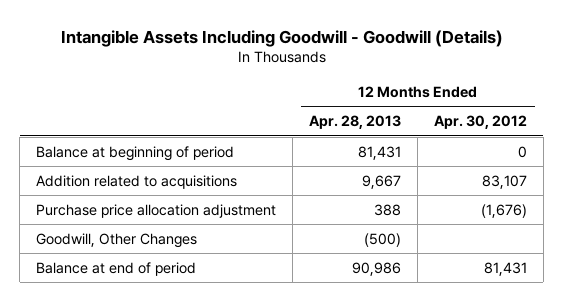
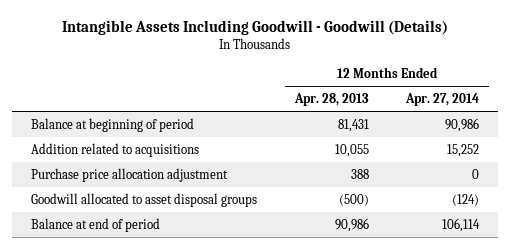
- | 12 Months Ended Apr. 28, 2013 | 12 Months Ended Apr. 30, 2012
+ | 12 Months Ended Apr. 28, 2013 | 12 Months Ended Apr. 27, 2014
- Addition related to acquisitions | 9,667 | 83,107
+ Addition related to acquisitions | 10,055 | 15,252
- Goodwill, Other Changes | (500) |
+ Goodwill allocated to asset disposal groups | (500) | (124)

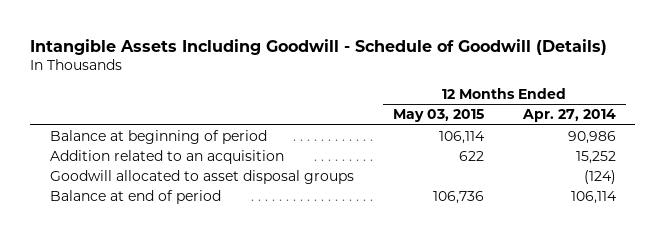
- Intangible Assets Including Goodwill - Goodwill (Details)
+ Intangible Assets Including Goodwill - Schedule of Goodwill (Details)
- | 12 Months Ended Apr. 28, 2013 | 12 Months Ended Apr. 27, 2014
+ | 12 Months Ended May 03, 2015 | 12 Months Ended Apr. 27, 2014
- Addition related to acquisitions | 10,055 | 15,252
- Purchase price allocation adjustment | 388 | 0
+ Addition related to an acquisition | 622 | 15,252

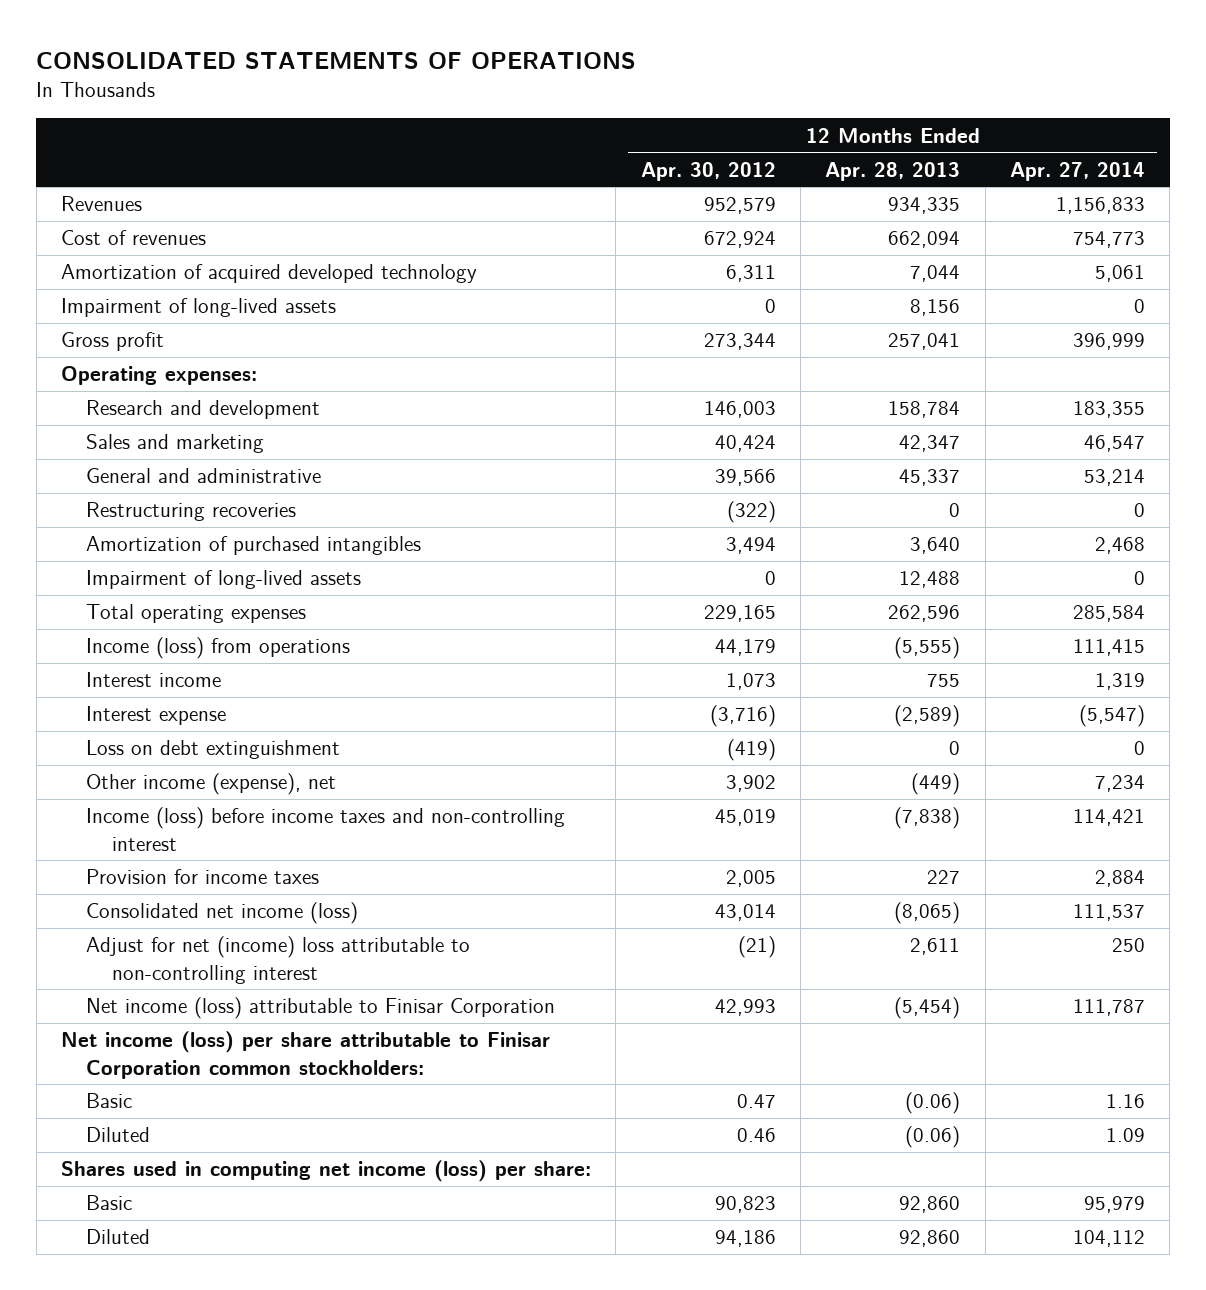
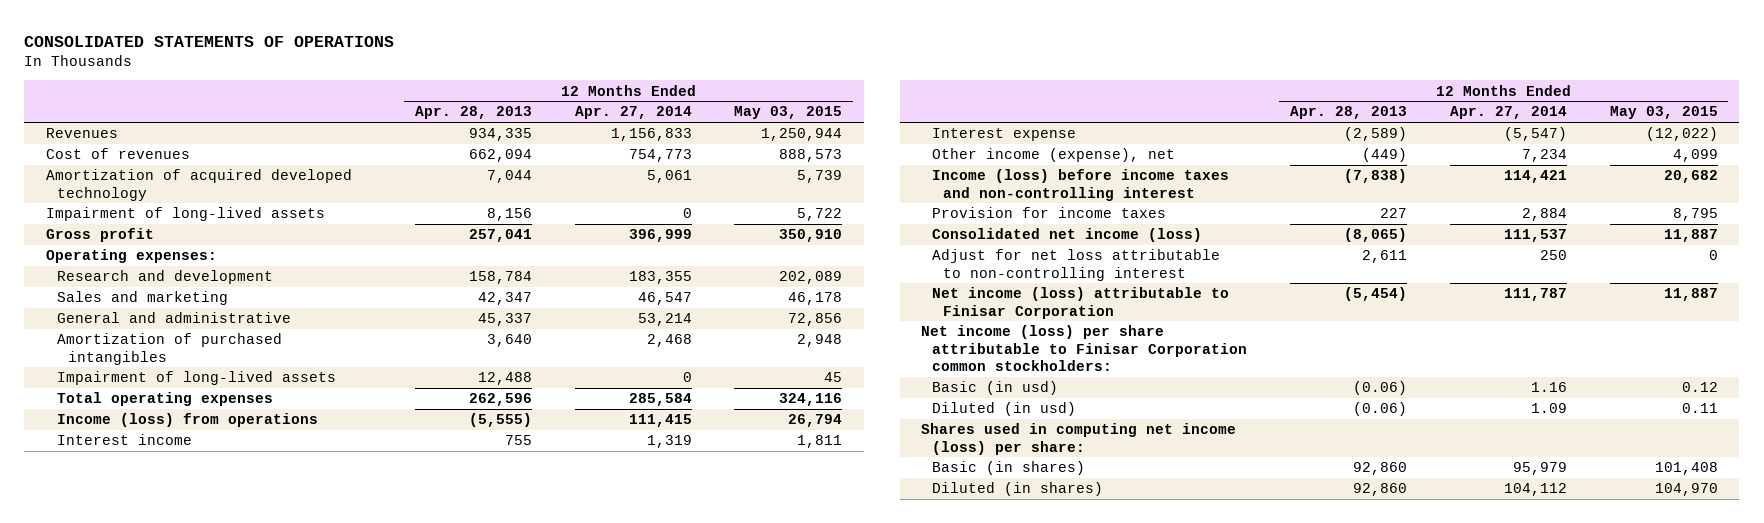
- | 12 Months Ended Apr. 30, 2012 | 12 Months Ended Apr. 28, 2013 | 12 Months Ended Apr. 27, 2014
+ | 12 Months Ended Apr. 28, 2013 | 12 Months Ended Apr. 27, 2014 | 12 Months Ended May 03, 2015
- Restructuring recoveries | (322) | 0 | 0
- Loss on debt extinguishment | (419) | 0 | 0
- Adjust for net (income) loss attributable to non-controlling interest | (21) | 2,611 | 250
+ Adjust for net loss attributable to non-controlling interest | 2,611 | 250 | 0
- Basic | 0.47 | (0.06) | 1.16
- Diluted | 0.46 | (0.06) | 1.09
+ Basic (in usd) | (0.06) | 1.16 | 0.12
+ Diluted (in usd) | (0.06) | 1.09 | 0.11
- Basic | 90,823 | 92,860 | 95,979
- Diluted | 94,186 | 92,860 | 104,112
+ Basic (in shares) | 92,860 | 95,979 | 101,408
+ Diluted (in shares) | 92,860 | 104,112 | 104,970

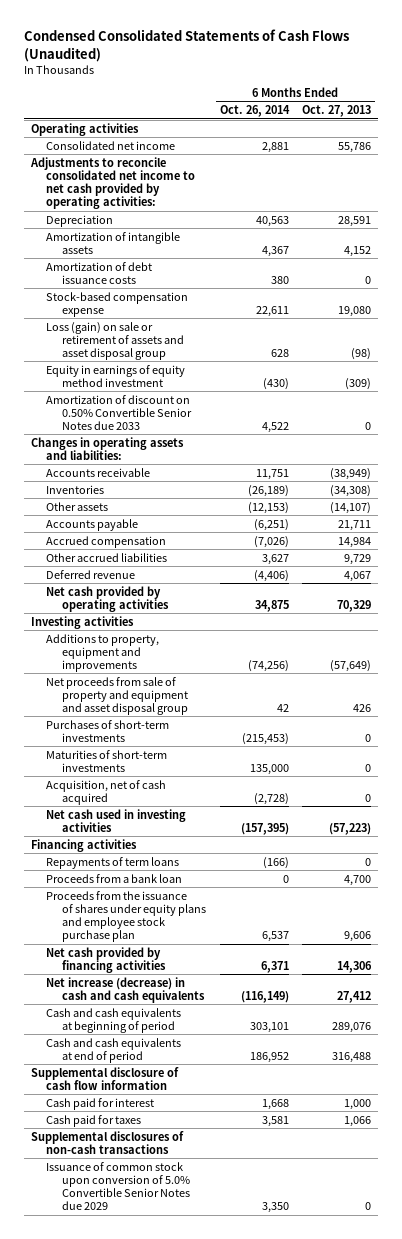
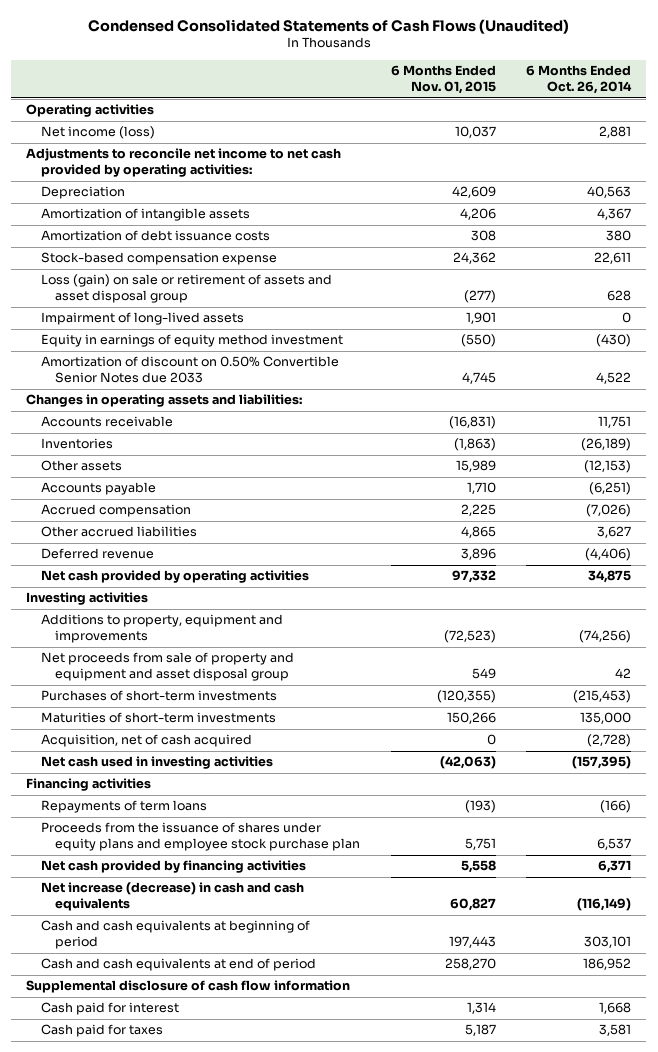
- | 6 Months Ended Oct. 26, 2014 | 6 Months Ended Oct. 27, 2013
+ | 6 Months Ended Nov. 01, 2015 | 6 Months Ended Oct. 26, 2014
- Consolidated net income | 2,881 | 55,786
- Adjustments to reconcile consolidated net income to net cash provided by operating activities:
+ Net income (loss) | 10,037 | 2,881
+ Adjustments to reconcile net income to net cash provided by operating activities:
+ Impairment of long-lived assets | 1,901 | 0
- Proceeds from a bank loan | 0 | 4,700
- Supplemental disclosures of non-cash transactions
- Issuance of common stock upon conversion of 5.0% Convertible Senior Notes due 2029 | 3,350 | 0

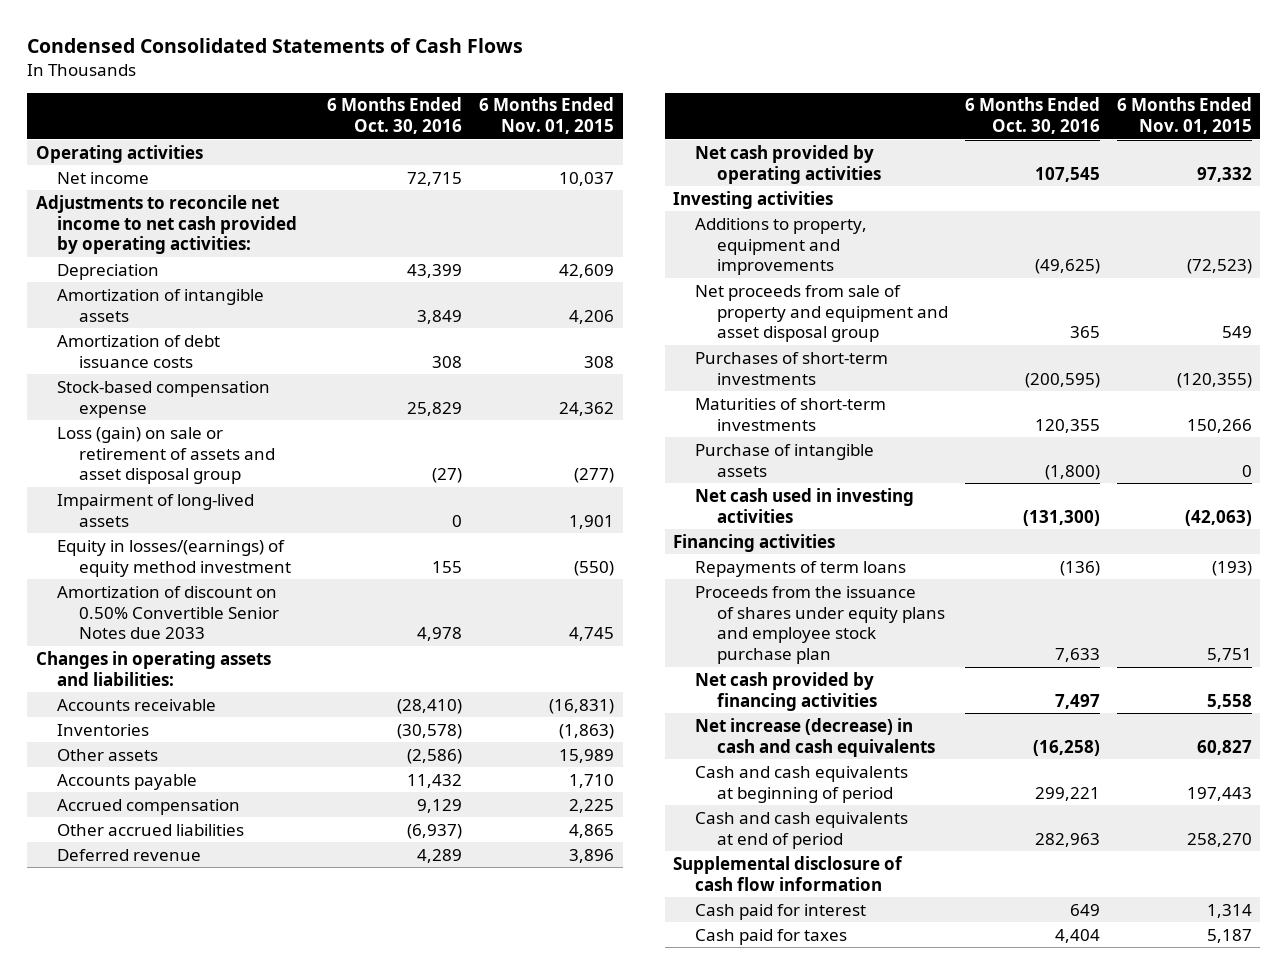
- Condensed Consolidated Statements of Cash Flows (Unaudited)
+ Condensed Consolidated Statements of Cash Flows
- | 6 Months Ended Nov. 01, 2015 | 6 Months Ended Oct. 26, 2014
+ | 6 Months Ended Oct. 30, 2016 | 6 Months Ended Nov. 01, 2015
- Net income (loss) | 10,037 | 2,881
+ Net income | 72,715 | 10,037
- Equity in earnings of equity method investment | (550) | (430)
+ Equity in losses/(earnings) of equity method investment | 155 | (550)
- Acquisition, net of cash acquired | 0 | (2,728)
+ Purchase of intangible assets | (1,800) | 0

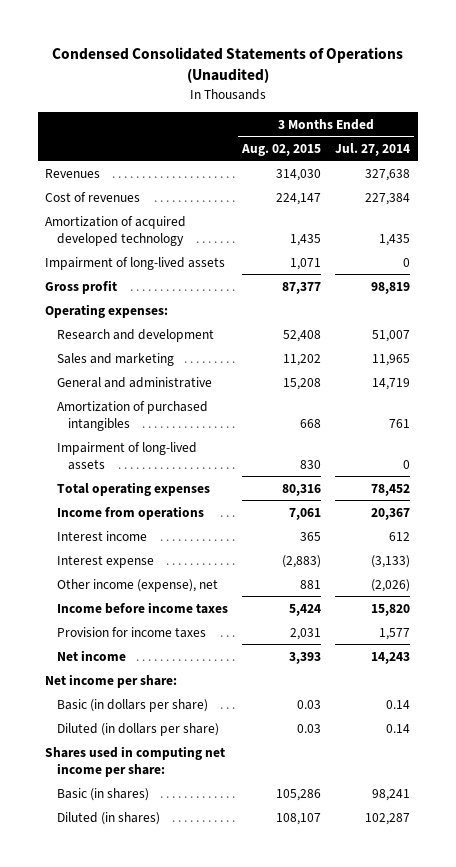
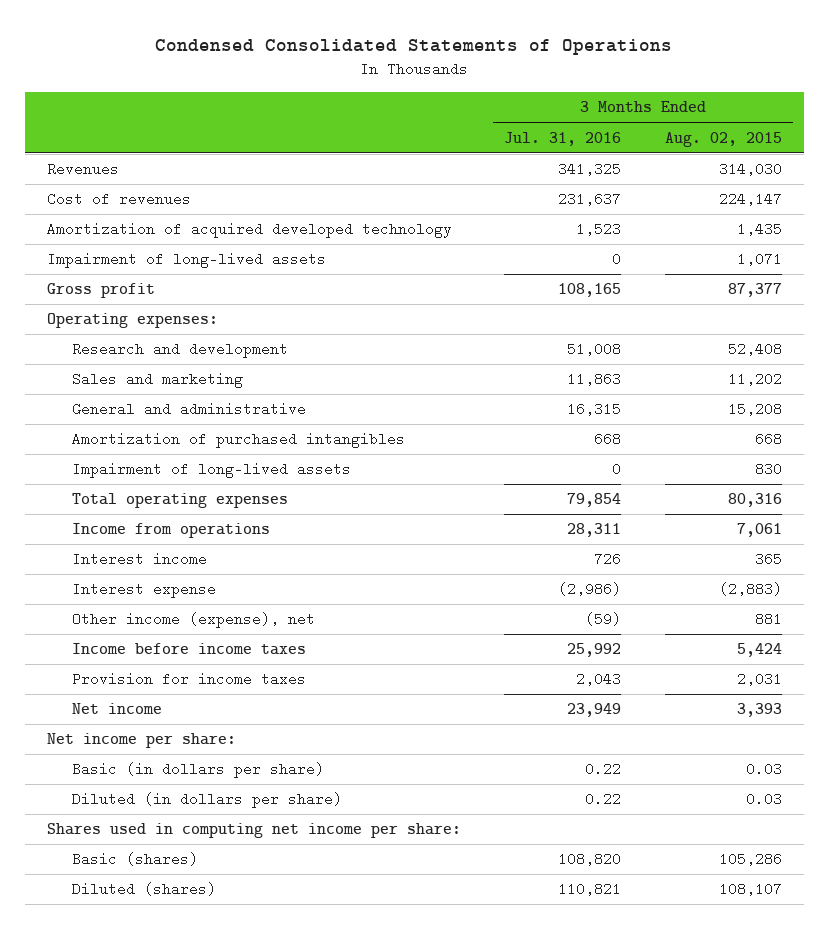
- Condensed Consolidated Statements of Operations (Unaudited)
+ Condensed Consolidated Statements of Operations
- | 3 Months Ended Aug. 02, 2015 | 3 Months Ended Jul. 27, 2014
+ | 3 Months Ended Jul. 31, 2016 | 3 Months Ended Aug. 02, 2015
- Basic (in shares) | 105,286 | 98,241
- Diluted (in shares) | 108,107 | 102,287
+ Basic (shares) | 108,820 | 105,286
+ Diluted (shares) | 110,821 | 108,107

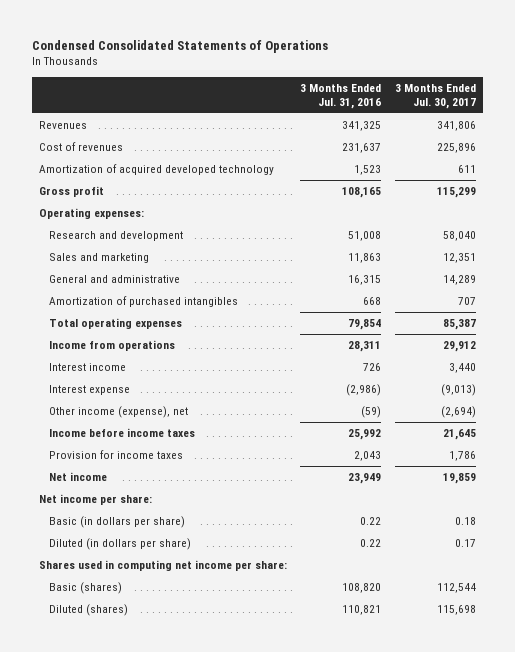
- | 3 Months Ended Jul. 31, 2016 | 3 Months Ended Aug. 02, 2015
+ | 3 Months Ended Jul. 31, 2016 | 3 Months Ended Jul. 30, 2017
- Impairment of long-lived assets | 0 | 1,071
- Impairment of long-lived assets | 0 | 830

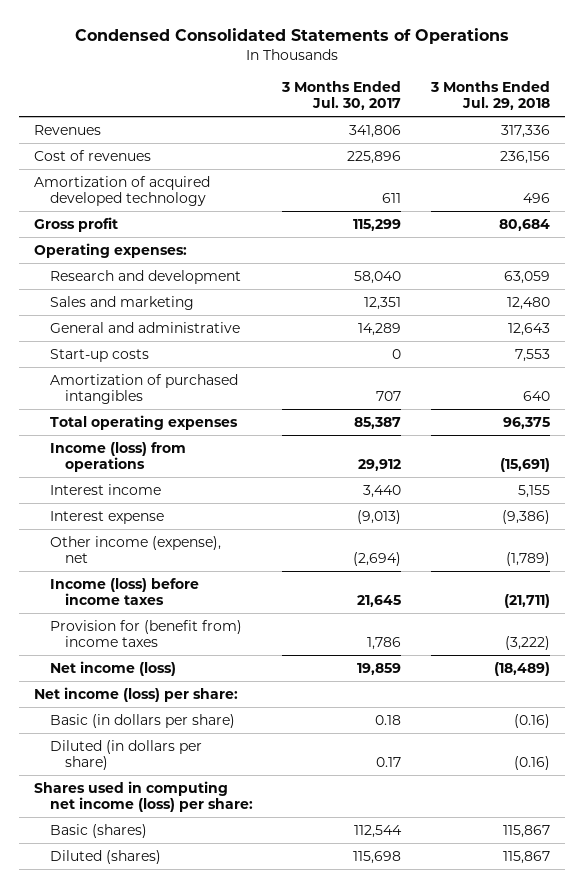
- | 3 Months Ended Jul. 31, 2016 | 3 Months Ended Jul. 30, 2017
+ | 3 Months Ended Jul. 30, 2017 | 3 Months Ended Jul. 29, 2018
+ Start-up costs | 0 | 7,553
- Income from operations | 28,311 | 29,912
+ Income (loss) from operations | 29,912 | (15,691)
- Income before income taxes | 25,992 | 21,645
- Provision for income taxes | 2,043 | 1,786
- Net income | 23,949 | 19,859
- Net income per share:
+ Income (loss) before income taxes | 21,645 | (21,711)
+ Provision for (benefit from) income taxes | 1,786 | (3,222)
+ Net income (loss) | 19,859 | (18,489)
+ Net income (loss) per share:
- Shares used in computing net income per share:
+ Shares used in computing net income (loss) per share:

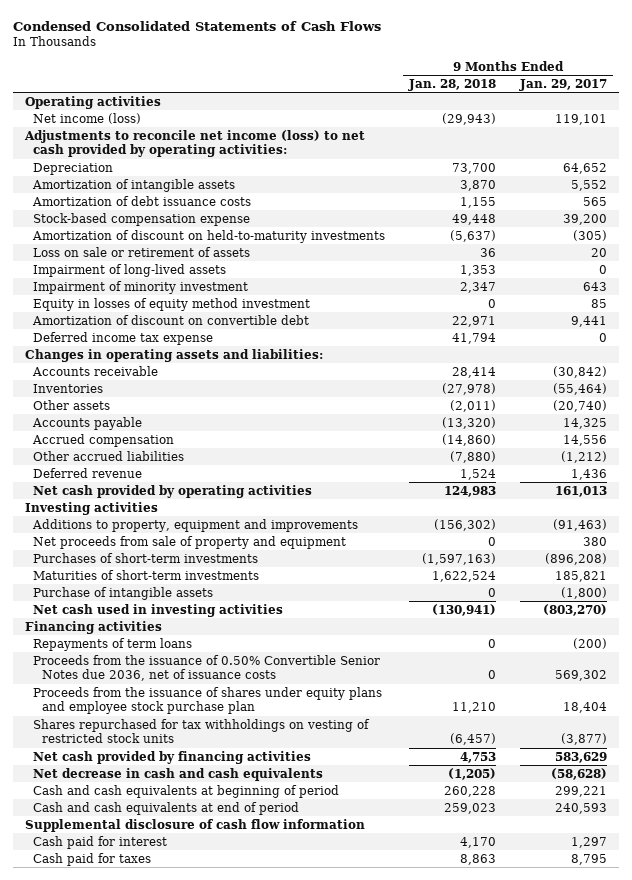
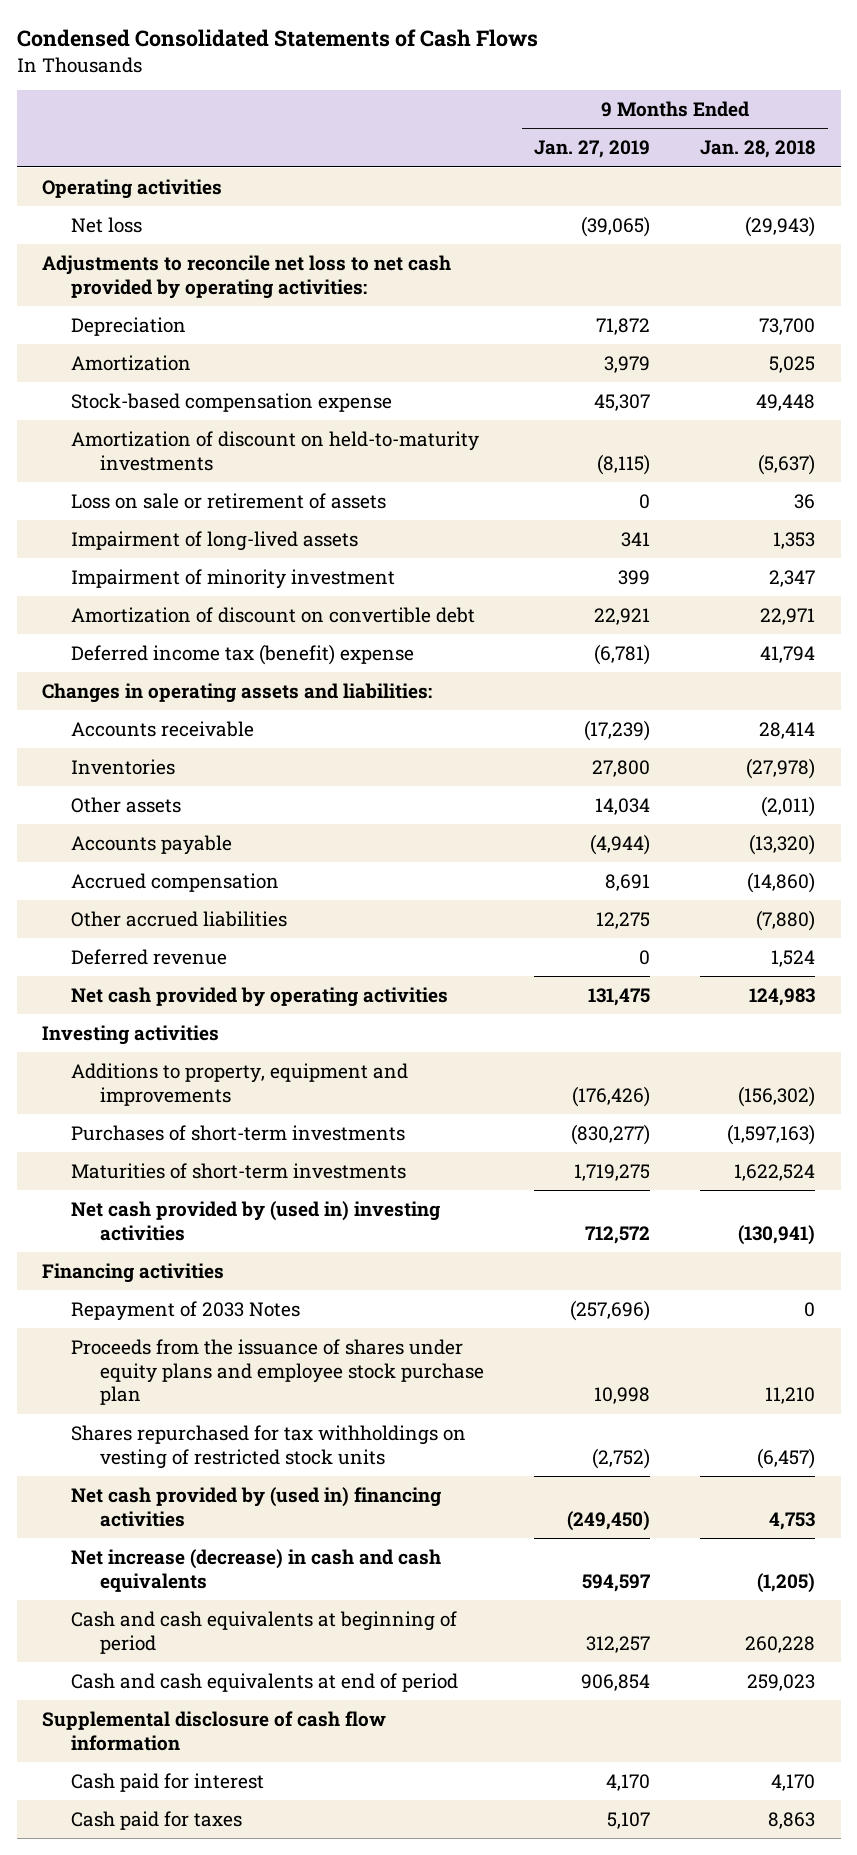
- | 9 Months Ended Jan. 28, 2018 | 9 Months Ended Jan. 29, 2017
+ | 9 Months Ended Jan. 27, 2019 | 9 Months Ended Jan. 28, 2018
- Net income (loss) | (29,943) | 119,101
- Adjustments to reconcile net income (loss) to net cash provided by operating activities:
+ Net loss | (39,065) | (29,943)
+ Adjustments to reconcile net loss to net cash provided by operating activities:
- Amortization of intangible assets | 3,870 | 5,552
- Amortization of debt issuance costs | 1,155 | 565
+ Amortization | 3,979 | 5,025
- Equity in losses of equity method investment | 0 | 85
- Deferred income tax expense | 41,794 | 0
+ Deferred income tax (benefit) expense | (6,781) | 41,794
- Net proceeds from sale of property and equipment | 0 | 380
- Purchase of intangible assets | 0 | (1,800)
- Net cash used in investing activities | (130,941) | (803,270)
+ Net cash provided by (used in) investing activities | 712,572 | (130,941)
- Repayments of term loans | 0 | (200)
- Proceeds from the issuance of 0.50% Convertible Senior Notes due 2036, net of issuance costs | 0 | 569,302
+ Repayment of 2033 Notes | (257,696) | 0
- Net cash provided by financing activities | 4,753 | 583,629
- Net decrease in cash and cash equivalents | (1,205) | (58,628)
+ Net cash provided by (used in) financing activities | (249,450) | 4,753
+ Net increase (decrease) in cash and cash equivalents | 594,597 | (1,205)

